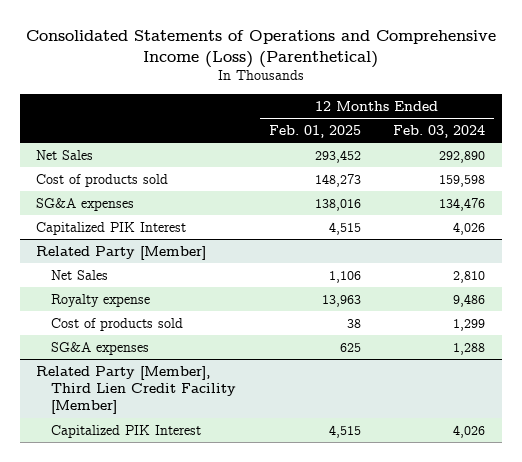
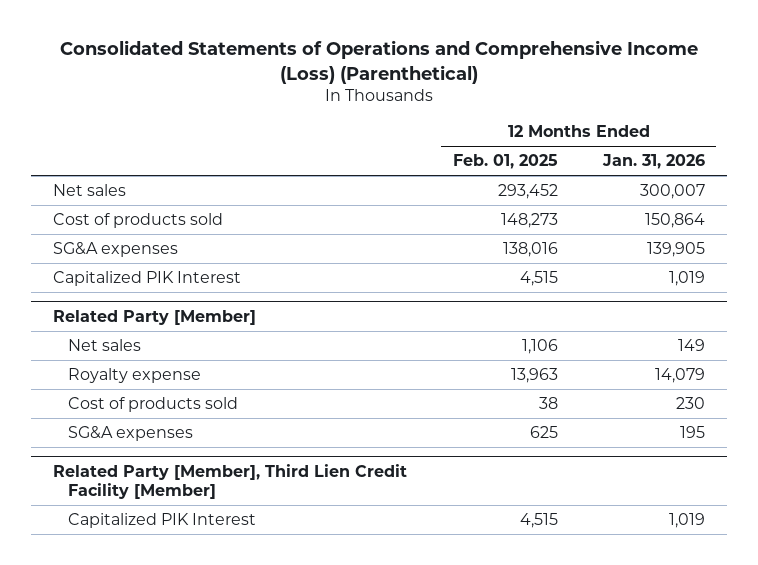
- | 12 Months Ended Feb. 01, 2025 | 12 Months Ended Feb. 03, 2024
+ | 12 Months Ended Feb. 01, 2025 | 12 Months Ended Jan. 31, 2026
- Net Sales | 293,452 | 292,890
+ Net sales | 293,452 | 300,007
@ Related Party [Member]
- Net Sales | 1,106 | 2,810
+ Net sales | 1,106 | 149

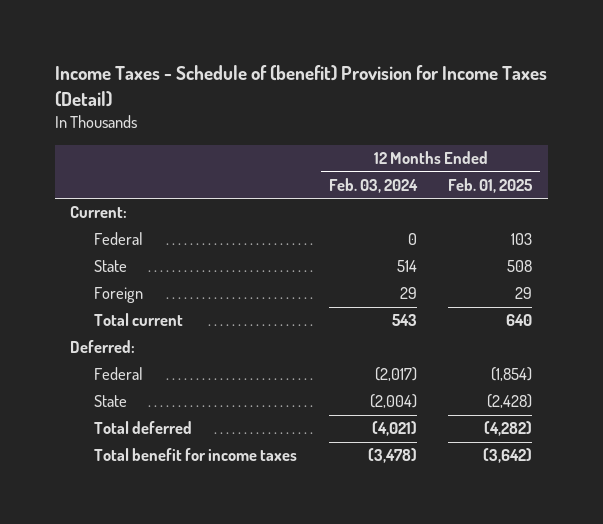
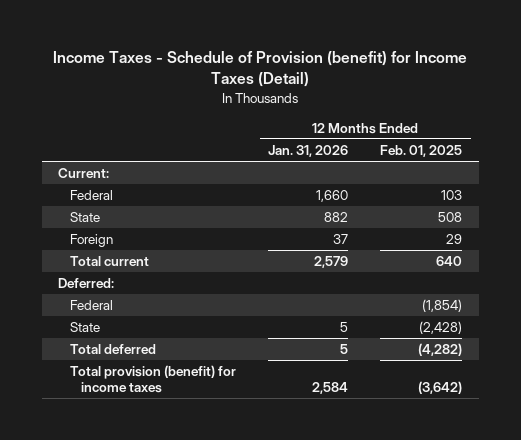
- Income Taxes - Schedule of (benefit) Provision for Income Taxes (Detail)
+ Income Taxes - Schedule of Provision (benefit) for Income Taxes (Detail)
- | 12 Months Ended Feb. 03, 2024 | 12 Months Ended Feb. 01, 2025
+ | 12 Months Ended Jan. 31, 2026 | 12 Months Ended Feb. 01, 2025
- Total benefit for income taxes | (3,478) | (3,642)
+ Total provision (benefit) for income taxes | 2,584 | (3,642)

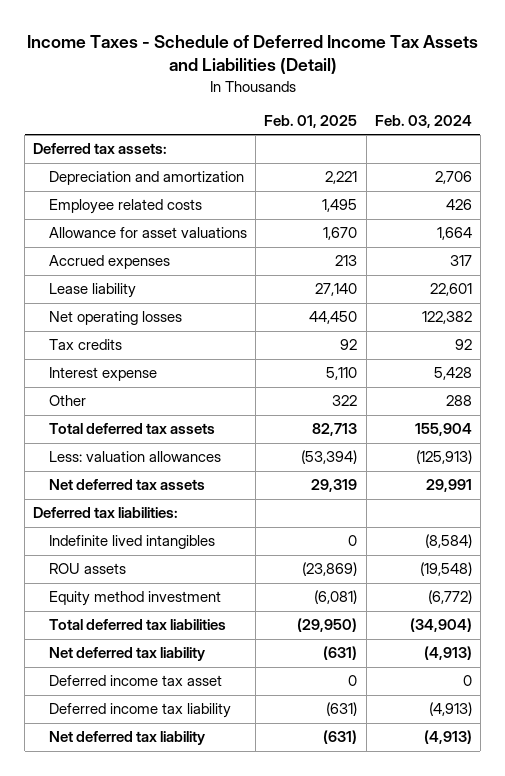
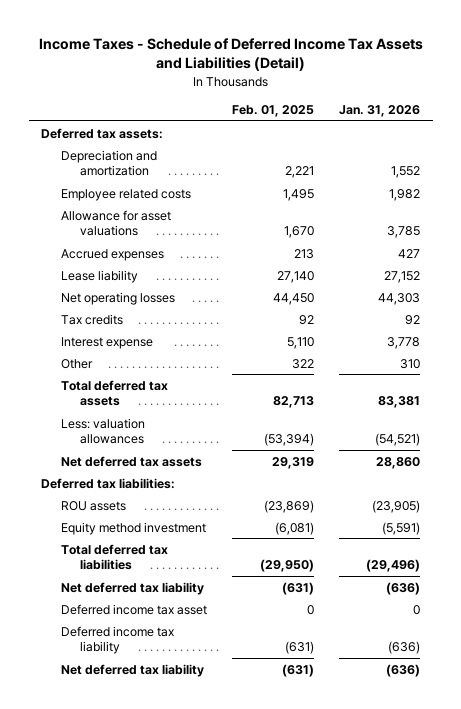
- | Feb. 01, 2025 | Feb. 03, 2024
+ | Feb. 01, 2025 | Jan. 31, 2026
- Indefinite lived intangibles | 0 | (8,584)

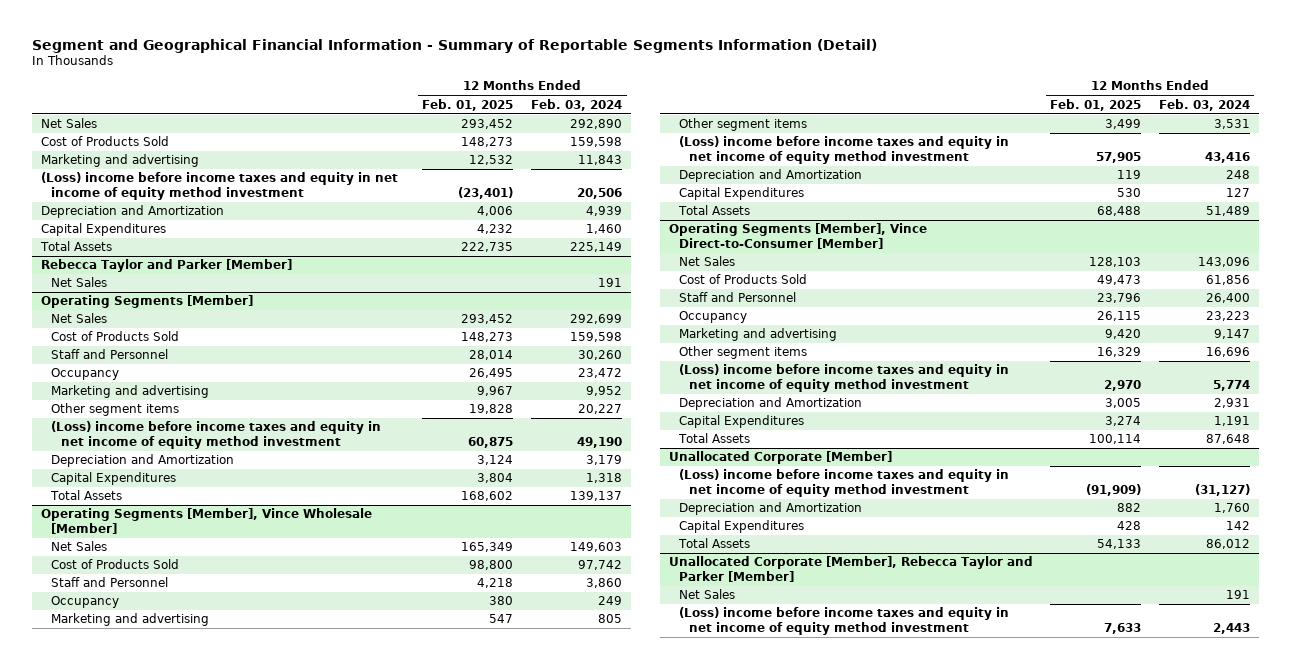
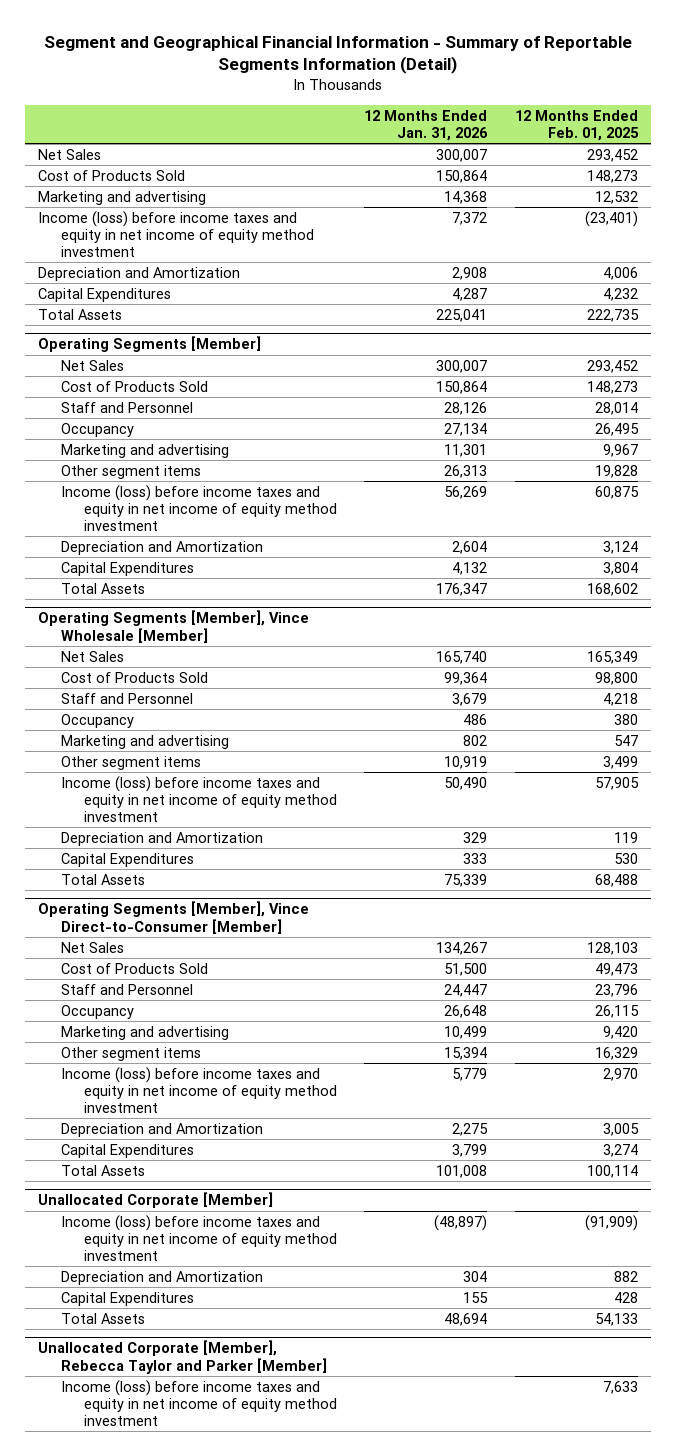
- | 12 Months Ended Feb. 01, 2025 | 12 Months Ended Feb. 03, 2024
+ | 12 Months Ended Jan. 31, 2026 | 12 Months Ended Feb. 01, 2025
- (Loss) income before income taxes and equity in net income of equity method investment | (23,401) | 20,506
+ Income (loss) before income taxes and equity in net income of equity method investment | 7,372 | (23,401)
- Rebecca Taylor and Parker [Member]
- Net Sales | | 191
@ Operating Segments [Member]
- (Loss) income before income taxes and equity in net income of equity method investment | 60,875 | 49,190
+ Income (loss) before income taxes and equity in net income of equity method investment | 56,269 | 60,875
@ Operating Segments [Member], Vince Wholesale [Member]
- (Loss) income before income taxes and equity in net income of equity method investment | 57,905 | 43,416
+ Income (loss) before income taxes and equity in net income of equity method investment | 50,490 | 57,905
@ Operating Segments [Member], Vince Direct-to-Consumer [Member]
- (Loss) income before income taxes and equity in net income of equity method investment | 2,970 | 5,774
+ Income (loss) before income taxes and equity in net income of equity method investment | 5,779 | 2,970
@ Unallocated Corporate [Member]
- (Loss) income before income taxes and equity in net income of equity method investment | (91,909) | (31,127)
+ Income (loss) before income taxes and equity in net income of equity method investment | (48,897) | (91,909)
@ Unallocated Corporate [Member], Rebecca Taylor and Parker [Member]
- Net Sales | | 191
- (Loss) income before income taxes and equity in net income of equity method investment | 7,633 | 2,443
+ Income (loss) before income taxes and equity in net income of equity method investment | | 7,633

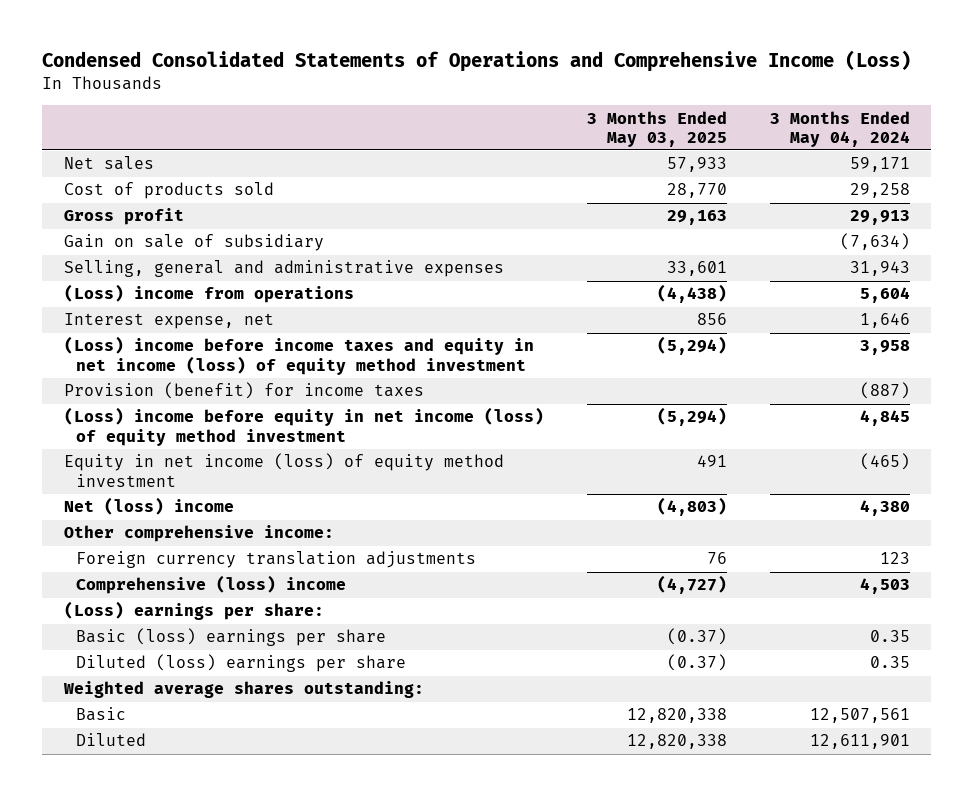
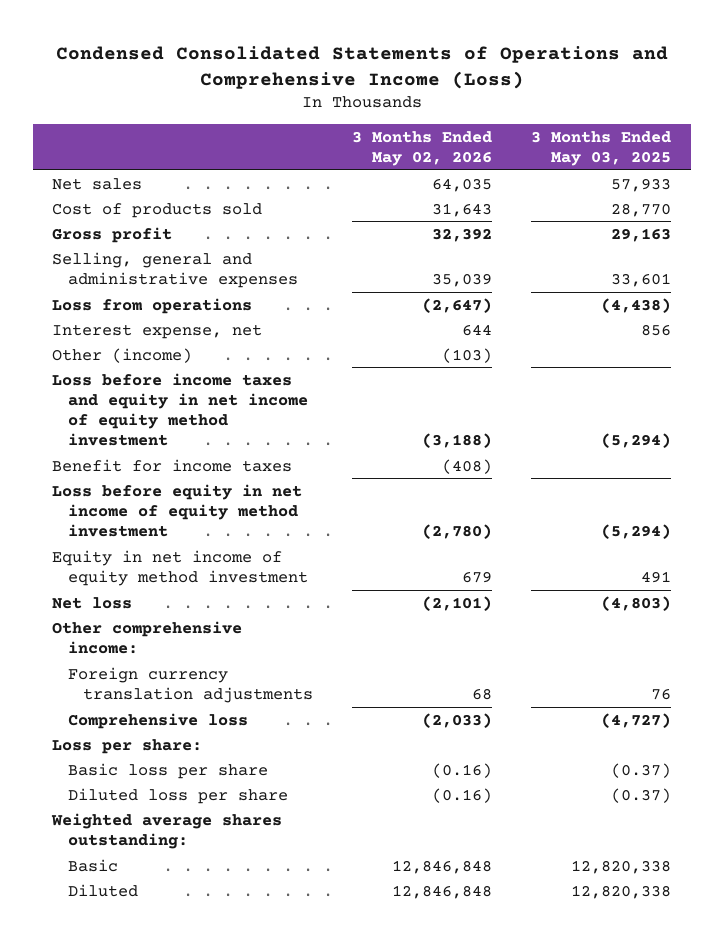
- | 3 Months Ended May 03, 2025 | 3 Months Ended May 04, 2024
+ | 3 Months Ended May 02, 2026 | 3 Months Ended May 03, 2025
- Gain on sale of subsidiary | | (7,634)
- (Loss) income from operations | (4,438) | 5,604
+ Loss from operations | (2,647) | (4,438)
- (Loss) income before income taxes and equity in net income (loss) of equity method investment | (5,294) | 3,958
- Provision (benefit) for income taxes | | (887)
- (Loss) income before equity in net income (loss) of equity method investment | (5,294) | 4,845
- Equity in net income (loss) of equity method investment | 491 | (465)
- Net (loss) income | (4,803) | 4,380
+ Other (income) | (103) |
+ Loss before income taxes and equity in net income of equity method investment | (3,188) | (5,294)
+ Benefit for income taxes | (408) |
+ Loss before equity in net income of equity method investment | (2,780) | (5,294)
+ Equity in net income of equity method investment | 679 | 491
+ Net loss | (2,101) | (4,803)
- Comprehensive (loss) income | (4,727) | 4,503
- (Loss) earnings per share:
- Basic (loss) earnings per share | (0.37) | 0.35
- Diluted (loss) earnings per share | (0.37) | 0.35
+ Comprehensive loss | (2,033) | (4,727)
+ Loss per share:
+ Basic loss per share | (0.16) | (0.37)
+ Diluted loss per share | (0.16) | (0.37)

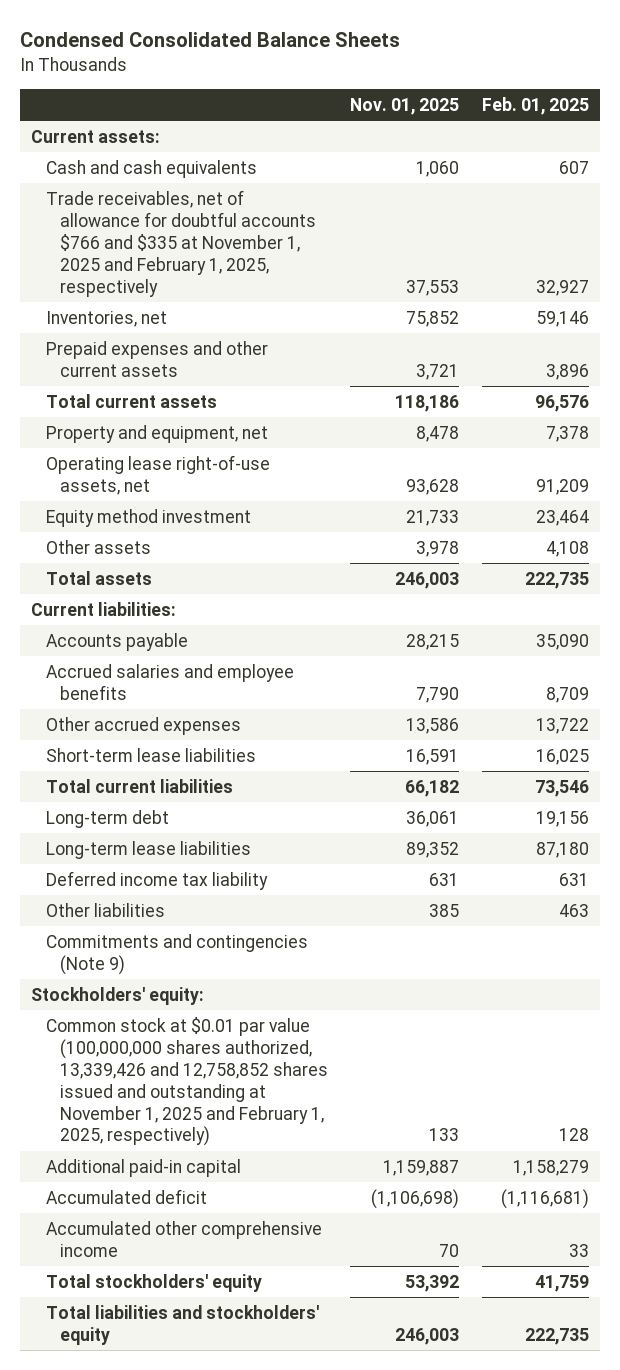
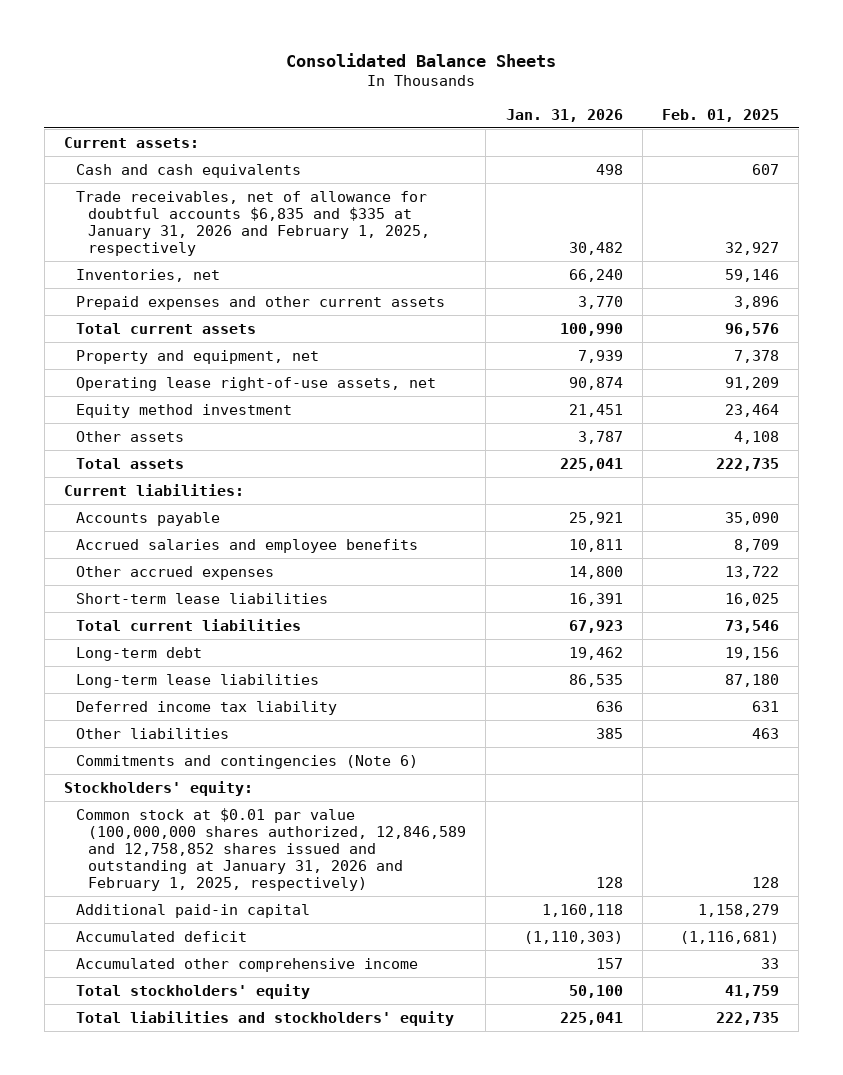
- Condensed Consolidated Balance Sheets
+ Consolidated Balance Sheets
- | Nov. 01, 2025 | Feb. 01, 2025
+ | Jan. 31, 2026 | Feb. 01, 2025
- Trade receivables, net of allowance for doubtful accounts $766 and $335 at November 1, 2025 and February 1, 2025, respectively | 37,553 | 32,927
+ Trade receivables, net of allowance for doubtful accounts $6,835 and $335 at January 31, 2026 and February 1, 2025, respectively | 30,482 | 32,927
- Commitments and contingencies (Note 9)
+ Commitments and contingencies (Note 6)
- Common stock at $0.01 par value (100,000,000 shares authorized, 13,339,426 and 12,758,852 shares issued and outstanding at November 1, 2025 and February 1, 2025, respectively) | 133 | 128
+ Common stock at $0.01 par value (100,000,000 shares authorized, 12,846,589 and 12,758,852 shares issued and outstanding at January 31, 2026 and February 1, 2025, respectively) | 128 | 128

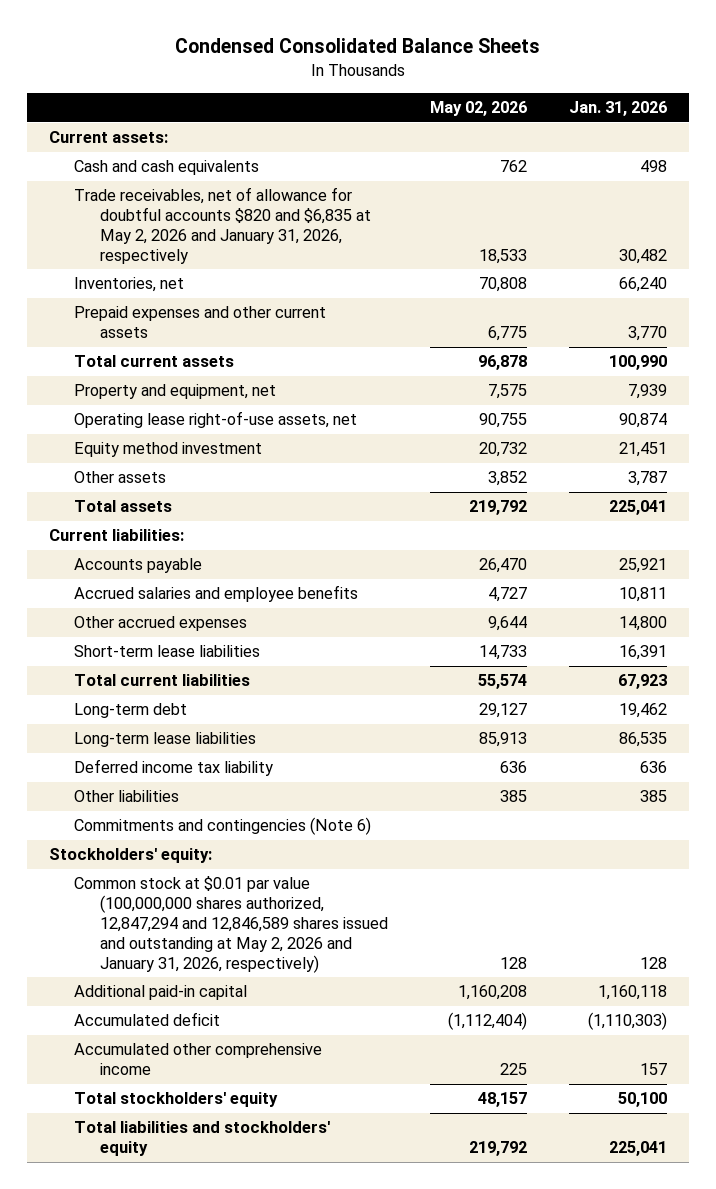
- Consolidated Balance Sheets
+ Condensed Consolidated Balance Sheets
- | Jan. 31, 2026 | Feb. 01, 2025
+ | May 02, 2026 | Jan. 31, 2026
- Trade receivables, net of allowance for doubtful accounts $6,835 and $335 at January 31, 2026 and February 1, 2025, respectively | 30,482 | 32,927
+ Trade receivables, net of allowance for doubtful accounts $820 and $6,835 at May 2, 2026 and January 31, 2026, respectively | 18,533 | 30,482
- Common stock at $0.01 par value (100,000,000 shares authorized, 12,846,589 and 12,758,852 shares issued and outstanding at January 31, 2026 and February 1, 2025, respectively) | 128 | 128
+ Common stock at $0.01 par value (100,000,000 shares authorized, 12,847,294 and 12,846,589 shares issued and outstanding at May 2, 2026 and January 31, 2026, respectively) | 128 | 128

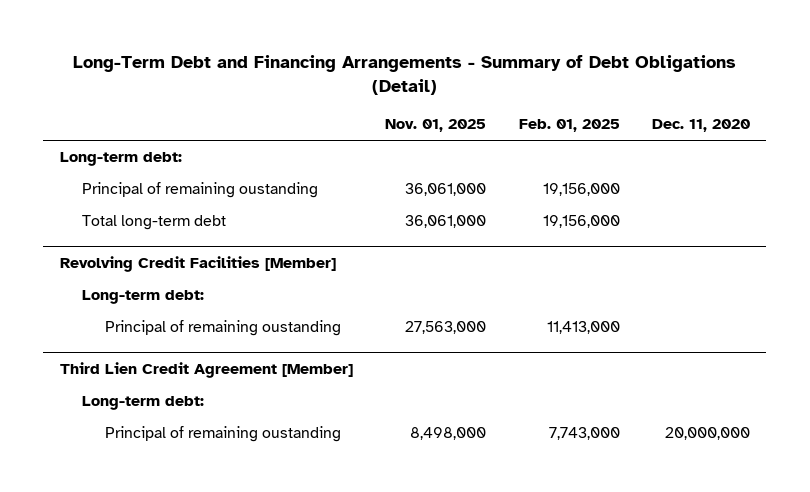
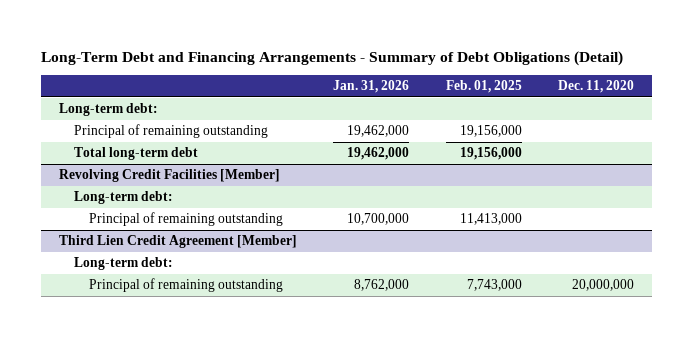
- | Nov. 01, 2025 | Feb. 01, 2025 | Dec. 11, 2020
+ | Jan. 31, 2026 | Feb. 01, 2025 | Dec. 11, 2020
- Principal of remaining oustanding | 36,061,000 | 19,156,000 |
+ Principal of remaining outstanding | 19,462,000 | 19,156,000 |
@ Revolving Credit Facilities [Member]
- Principal of remaining oustanding | 27,563,000 | 11,413,000 |
+ Principal of remaining outstanding | 10,700,000 | 11,413,000 |
@ Third Lien Credit Agreement [Member]
- Principal of remaining oustanding | 8,498,000 | 7,743,000 | 20,000,000
+ Principal of remaining outstanding | 8,762,000 | 7,743,000 | 20,000,000

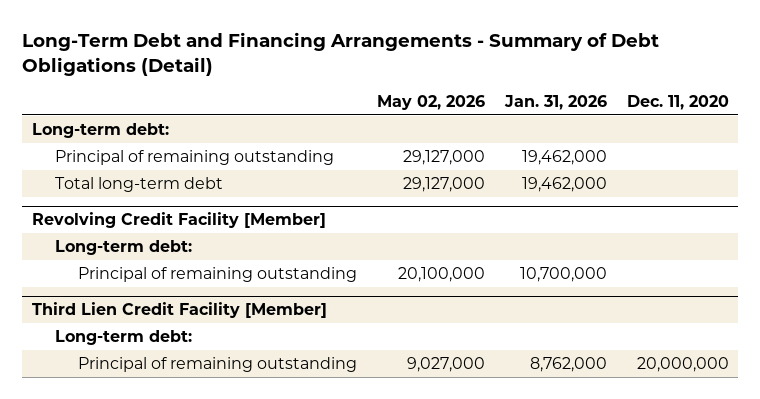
- | Jan. 31, 2026 | Feb. 01, 2025 | Dec. 11, 2020
+ | May 02, 2026 | Jan. 31, 2026 | Dec. 11, 2020
- Revolving Credit Facilities [Member]
+ Revolving Credit Facility [Member]
- Third Lien Credit Agreement [Member]
+ Third Lien Credit Facility [Member]

